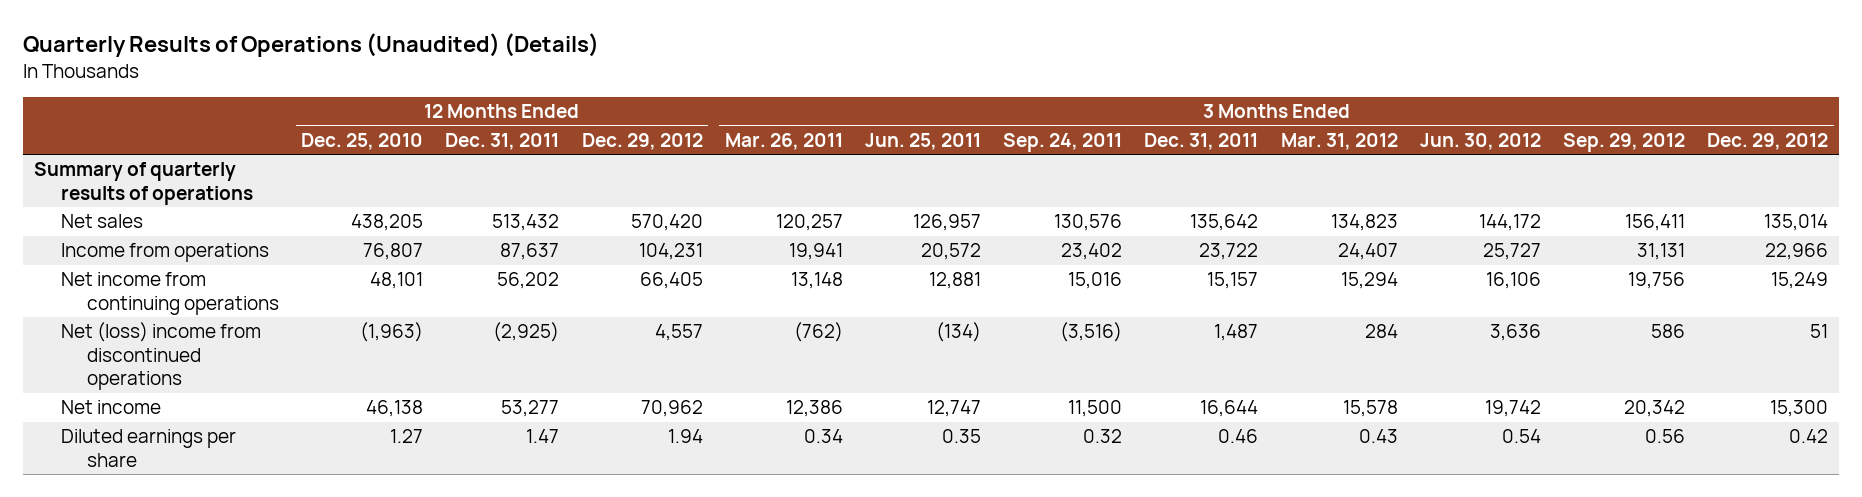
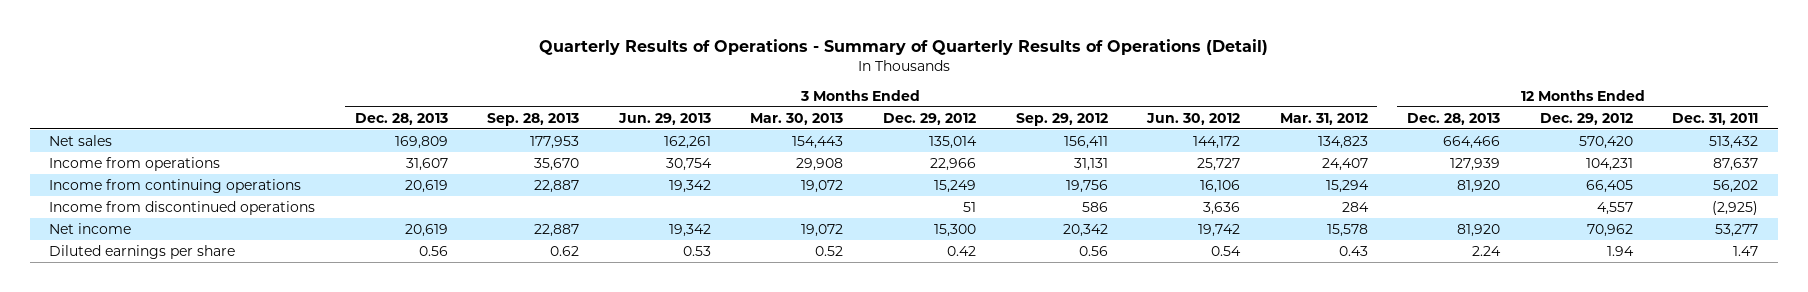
- Quarterly Results of Operations (Unaudited) (Details)
+ Quarterly Results of Operations - Summary of Quarterly Results of Operations (Detail)
- | 12 Months Ended Dec. 25, 2010 | 12 Months Ended Dec. 31, 2011 | 12 Months Ended Dec. 29, 2012 | 3 Months Ended Mar. 26, 2011 | 3 Months Ended Jun. 25, 2011 | 3 Months Ended Sep. 24, 2011 | 3 Months Ended Dec. 31, 2011 | 3 Months Ended Mar. 31, 2012 | 3 Months Ended Jun. 30, 2012 | 3 Months Ended Sep. 29, 2012 | 3 Months Ended Dec. 29, 2012
+ | 3 Months Ended Dec. 28, 2013 | 3 Months Ended Sep. 28, 2013 | 3 Months Ended Jun. 29, 2013 | 3 Months Ended Mar. 30, 2013 | 3 Months Ended Dec. 29, 2012 | 3 Months Ended Sep. 29, 2012 | 3 Months Ended Jun. 30, 2012 | 3 Months Ended Mar. 31, 2012 | 12 Months Ended Dec. 28, 2013 | 12 Months Ended Dec. 29, 2012 | 12 Months Ended Dec. 31, 2011
- Summary of quarterly results of operations
- Net income from continuing operations | 48,101 | 56,202 | 66,405 | 13,148 | 12,881 | 15,016 | 15,157 | 15,294 | 16,106 | 19,756 | 15,249
- Net (loss) income from discontinued operations | (1,963) | (2,925) | 4,557 | (762) | (134) | (3,516) | 1,487 | 284 | 3,636 | 586 | 51
+ Income from continuing operations | 20,619 | 22,887 | 19,342 | 19,072 | 15,249 | 19,756 | 16,106 | 15,294 | 81,920 | 66,405 | 56,202
+ Income from discontinued operations | | | | | 51 | 586 | 3,636 | 284 | | 4,557 | (2,925)

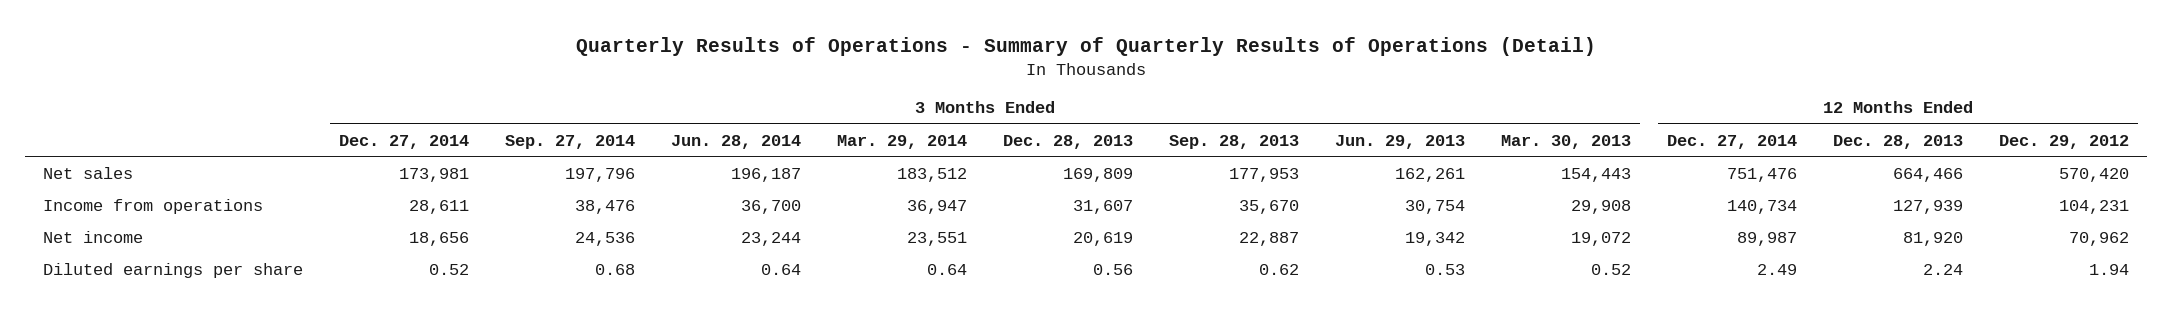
- | 3 Months Ended Dec. 28, 2013 | 3 Months Ended Sep. 28, 2013 | 3 Months Ended Jun. 29, 2013 | 3 Months Ended Mar. 30, 2013 | 3 Months Ended Dec. 29, 2012 | 3 Months Ended Sep. 29, 2012 | 3 Months Ended Jun. 30, 2012 | 3 Months Ended Mar. 31, 2012 | 12 Months Ended Dec. 28, 2013 | 12 Months Ended Dec. 29, 2012 | 12 Months Ended Dec. 31, 2011
+ | 3 Months Ended Dec. 27, 2014 | 3 Months Ended Sep. 27, 2014 | 3 Months Ended Jun. 28, 2014 | 3 Months Ended Mar. 29, 2014 | 3 Months Ended Dec. 28, 2013 | 3 Months Ended Sep. 28, 2013 | 3 Months Ended Jun. 29, 2013 | 3 Months Ended Mar. 30, 2013 | 12 Months Ended Dec. 27, 2014 | 12 Months Ended Dec. 28, 2013 | 12 Months Ended Dec. 29, 2012
- Income from continuing operations | 20,619 | 22,887 | 19,342 | 19,072 | 15,249 | 19,756 | 16,106 | 15,294 | 81,920 | 66,405 | 56,202
- Income from discontinued operations | | | | | 51 | 586 | 3,636 | 284 | | 4,557 | (2,925)

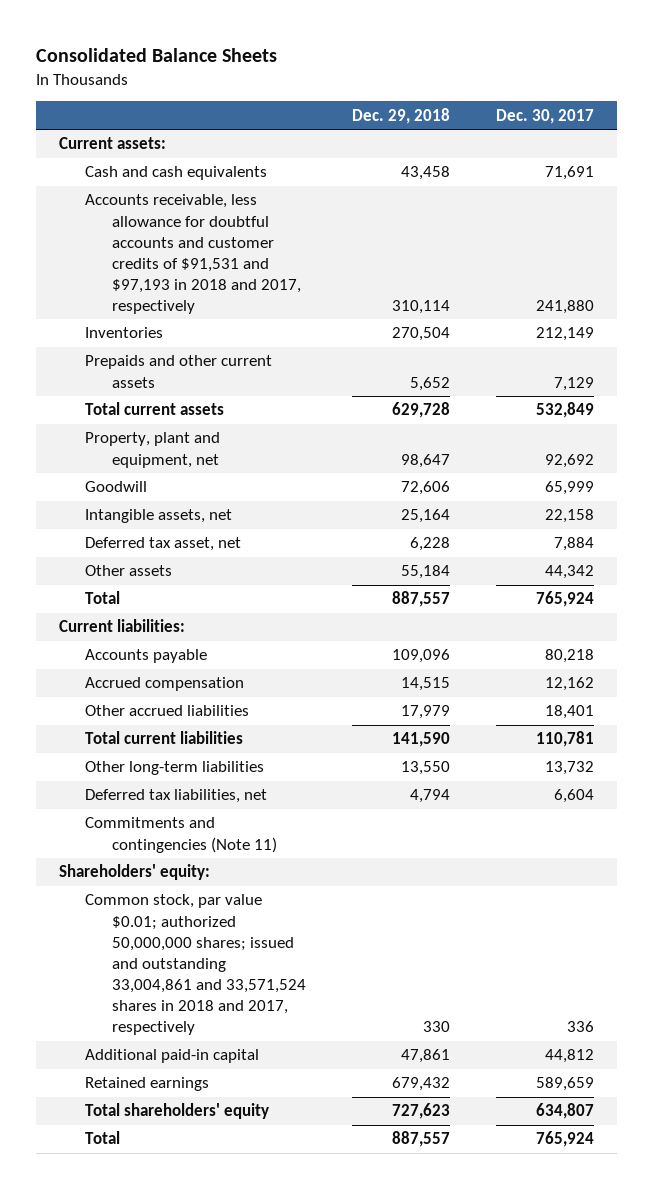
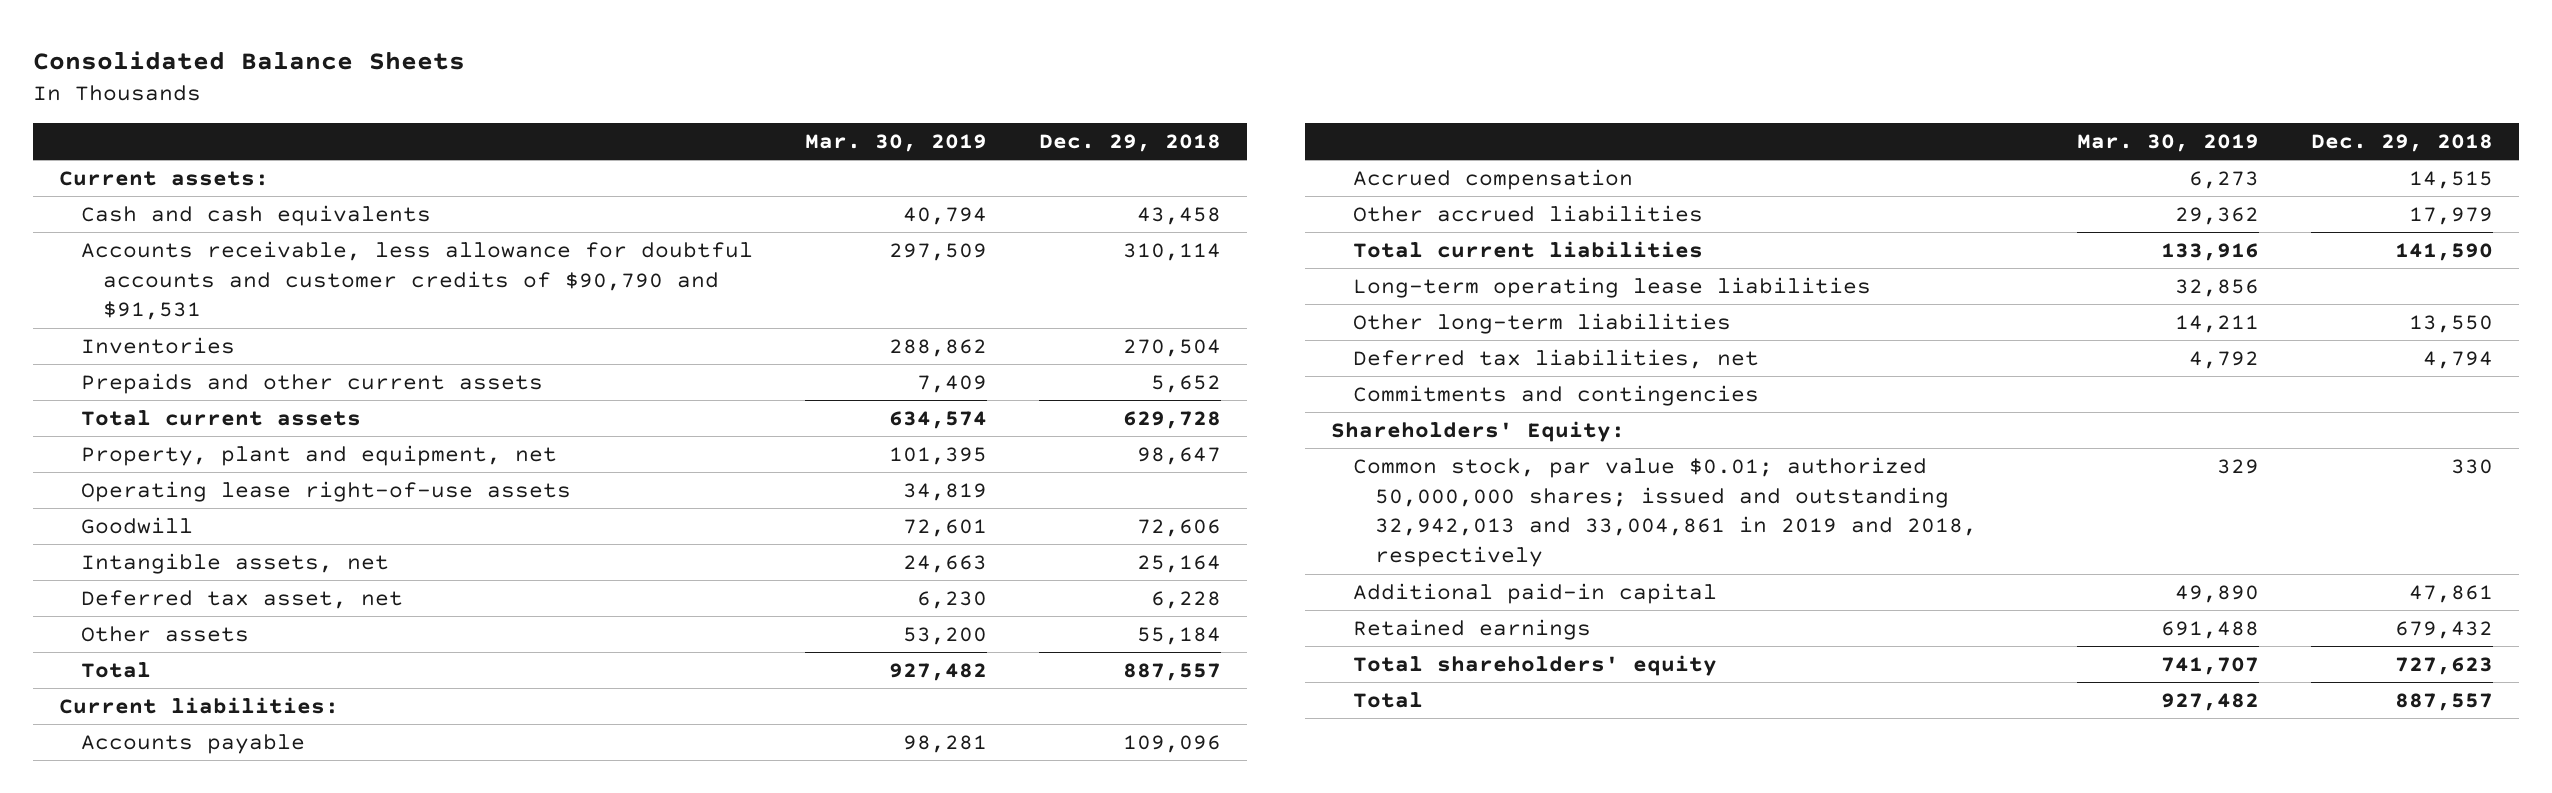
- | Dec. 29, 2018 | Dec. 30, 2017
+ | Mar. 30, 2019 | Dec. 29, 2018
- Accounts receivable, less allowance for doubtful accounts and customer credits of $91,531 and $97,193 in 2018 and 2017, respectively | 310,114 | 241,880
+ Accounts receivable, less allowance for doubtful accounts and customer credits of $90,790 and $91,531 | 297,509 | 310,114
+ Operating lease right-of-use assets | 34,819 |
+ Long-term operating lease liabilities | 32,856 |
- Commitments and contingencies (Note 11)
- Shareholders' equity:
- Common stock, par value $0.01; authorized 50,000,000 shares; issued and outstanding 33,004,861 and 33,571,524 shares in 2018 and 2017, respectively | 330 | 336
+ Commitments and contingencies
+ Shareholders' Equity:
+ Common stock, par value $0.01; authorized 50,000,000 shares; issued and outstanding 32,942,013 and 33,004,861 in 2019 and 2018, respectively | 329 | 330

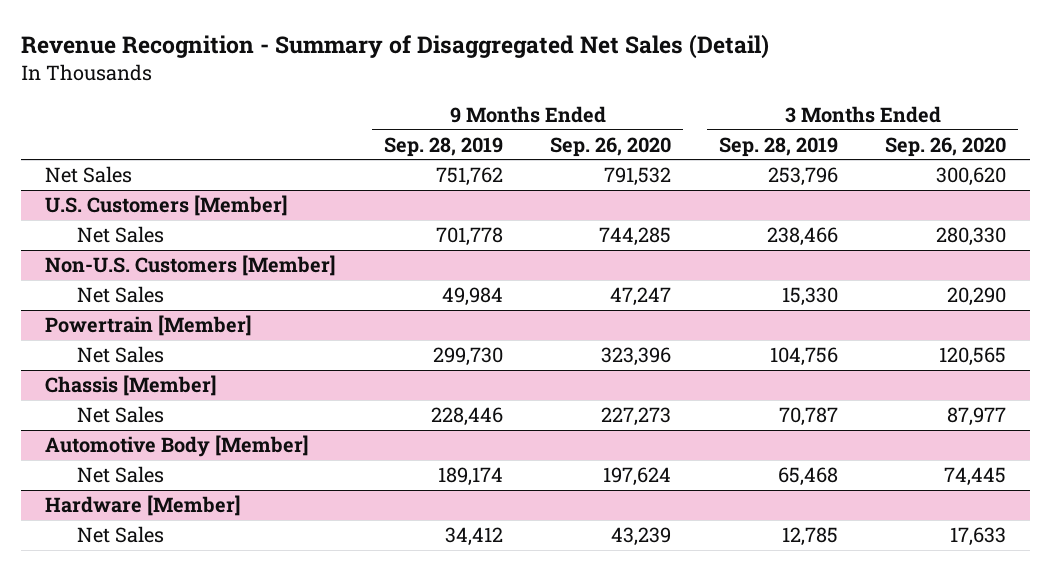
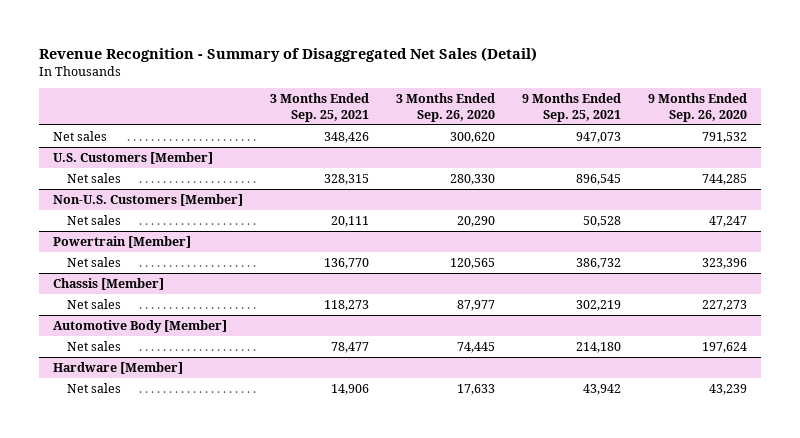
- | 9 Months Ended Sep. 28, 2019 | 9 Months Ended Sep. 26, 2020 | 3 Months Ended Sep. 28, 2019 | 3 Months Ended Sep. 26, 2020
+ | 3 Months Ended Sep. 25, 2021 | 3 Months Ended Sep. 26, 2020 | 9 Months Ended Sep. 25, 2021 | 9 Months Ended Sep. 26, 2020
- Net Sales | 751,762 | 791,532 | 253,796 | 300,620
+ Net sales | 348,426 | 300,620 | 947,073 | 791,532
@ U.S. Customers [Member]
- Net Sales | 701,778 | 744,285 | 238,466 | 280,330
+ Net sales | 328,315 | 280,330 | 896,545 | 744,285
@ Non-U.S. Customers [Member]
- Net Sales | 49,984 | 47,247 | 15,330 | 20,290
+ Net sales | 20,111 | 20,290 | 50,528 | 47,247
@ Powertrain [Member]
- Net Sales | 299,730 | 323,396 | 104,756 | 120,565
+ Net sales | 136,770 | 120,565 | 386,732 | 323,396
@ Chassis [Member]
- Net Sales | 228,446 | 227,273 | 70,787 | 87,977
+ Net sales | 118,273 | 87,977 | 302,219 | 227,273
@ Automotive Body [Member]
- Net Sales | 189,174 | 197,624 | 65,468 | 74,445
+ Net sales | 78,477 | 74,445 | 214,180 | 197,624
@ Hardware [Member]
- Net Sales | 34,412 | 43,239 | 12,785 | 17,633
+ Net sales | 14,906 | 17,633 | 43,942 | 43,239

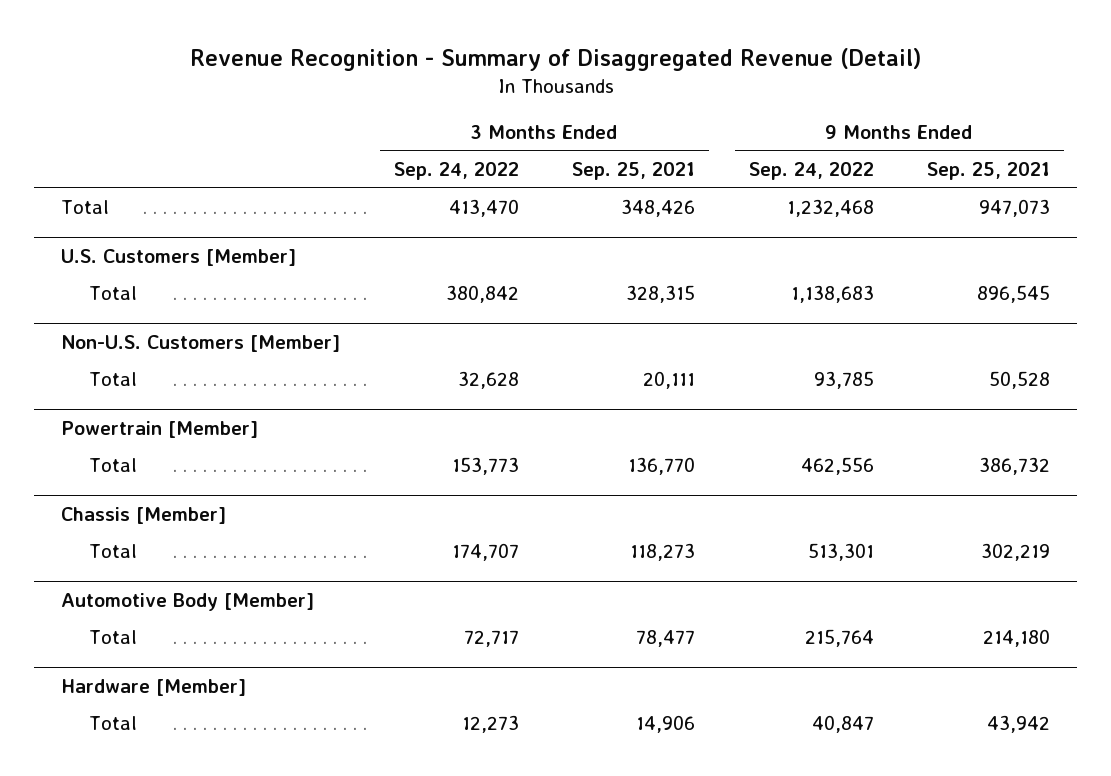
- Revenue Recognition - Summary of Disaggregated Net Sales (Detail)
+ Revenue Recognition - Summary of Disaggregated Revenue (Detail)
- | 3 Months Ended Sep. 25, 2021 | 3 Months Ended Sep. 26, 2020 | 9 Months Ended Sep. 25, 2021 | 9 Months Ended Sep. 26, 2020
+ | 3 Months Ended Sep. 24, 2022 | 3 Months Ended Sep. 25, 2021 | 9 Months Ended Sep. 24, 2022 | 9 Months Ended Sep. 25, 2021
- Net sales | 348,426 | 300,620 | 947,073 | 791,532
+ Total | 413,470 | 348,426 | 1,232,468 | 947,073
@ U.S. Customers [Member]
- Net sales | 328,315 | 280,330 | 896,545 | 744,285
+ Total | 380,842 | 328,315 | 1,138,683 | 896,545
@ Non-U.S. Customers [Member]
- Net sales | 20,111 | 20,290 | 50,528 | 47,247
+ Total | 32,628 | 20,111 | 93,785 | 50,528
@ Powertrain [Member]
- Net sales | 136,770 | 120,565 | 386,732 | 323,396
+ Total | 153,773 | 136,770 | 462,556 | 386,732
@ Chassis [Member]
- Net sales | 118,273 | 87,977 | 302,219 | 227,273
+ Total | 174,707 | 118,273 | 513,301 | 302,219
@ Automotive Body [Member]
- Net sales | 78,477 | 74,445 | 214,180 | 197,624
+ Total | 72,717 | 78,477 | 215,764 | 214,180
@ Hardware [Member]
- Net sales | 14,906 | 17,633 | 43,942 | 43,239
+ Total | 12,273 | 14,906 | 40,847 | 43,942

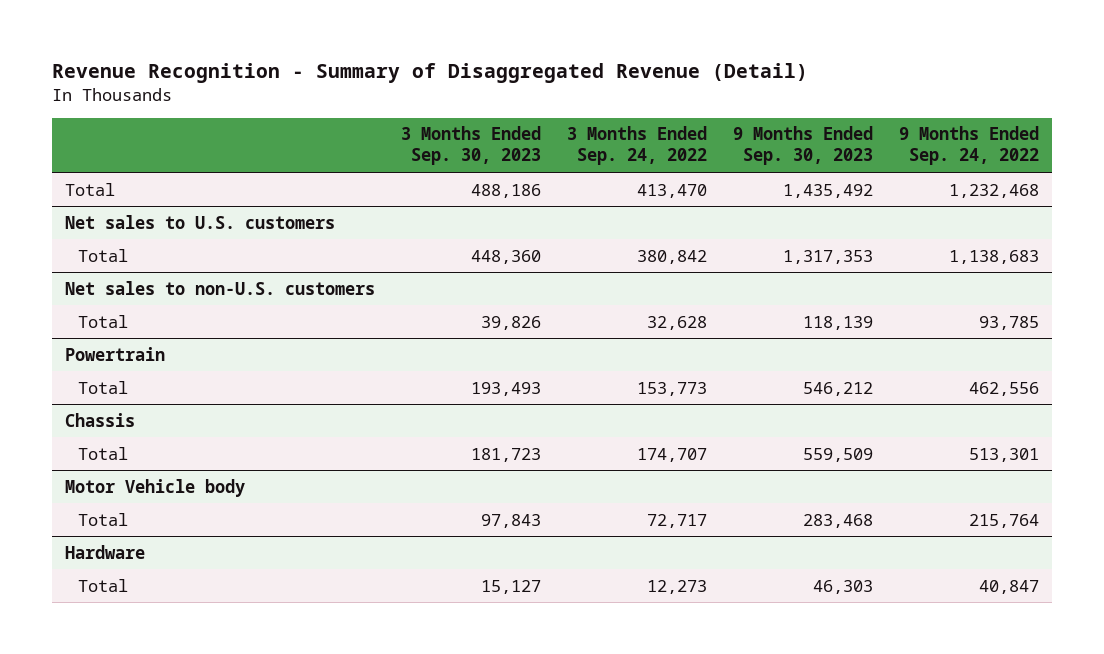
- | 3 Months Ended Sep. 24, 2022 | 3 Months Ended Sep. 25, 2021 | 9 Months Ended Sep. 24, 2022 | 9 Months Ended Sep. 25, 2021
+ | 3 Months Ended Sep. 30, 2023 | 3 Months Ended Sep. 24, 2022 | 9 Months Ended Sep. 30, 2023 | 9 Months Ended Sep. 24, 2022
- U.S. Customers [Member]
+ Net sales to U.S. customers
- Non-U.S. Customers [Member]
+ Net sales to non-U.S. customers
- Powertrain [Member]
+ Powertrain
- Chassis [Member]
+ Chassis
- Automotive Body [Member]
+ Motor Vehicle body
- Hardware [Member]
+ Hardware

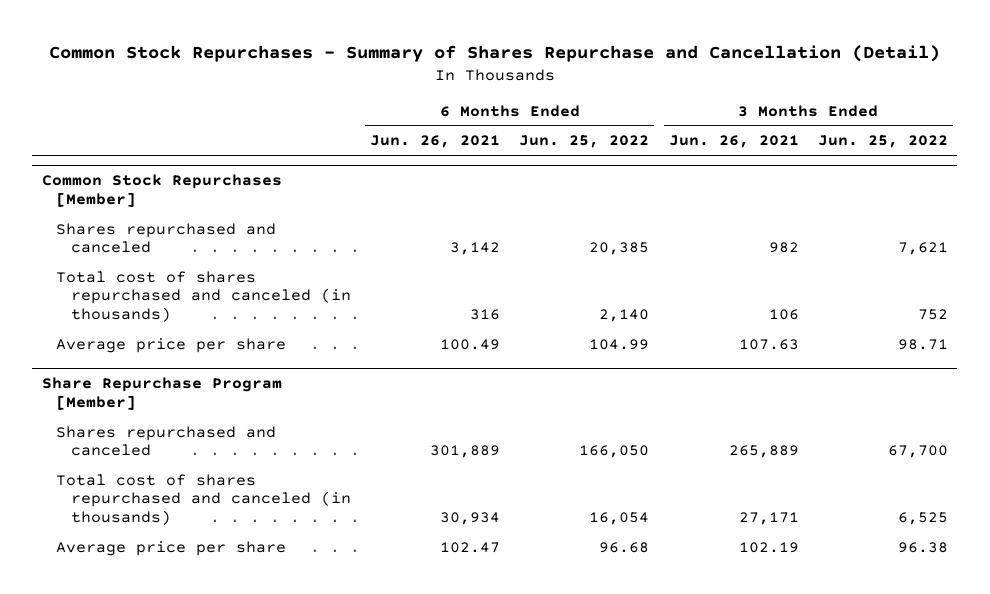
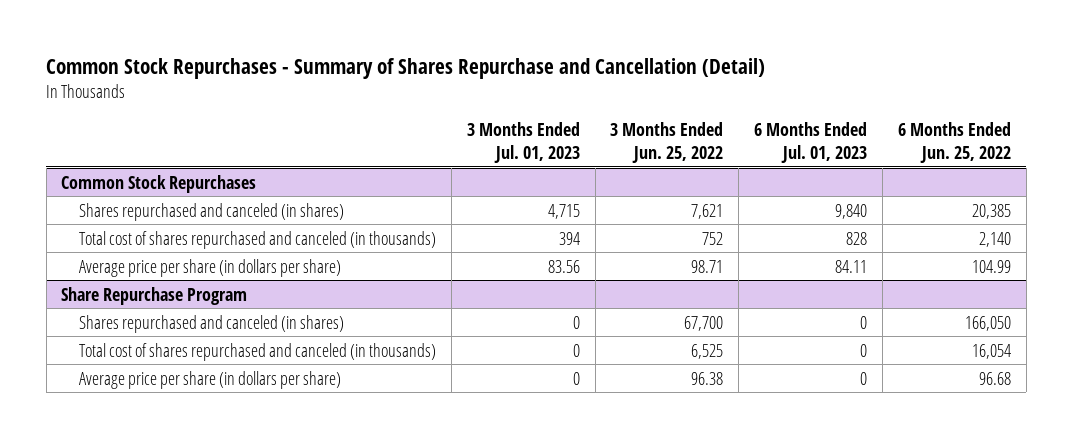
- | 6 Months Ended Jun. 26, 2021 | 6 Months Ended Jun. 25, 2022 | 3 Months Ended Jun. 26, 2021 | 3 Months Ended Jun. 25, 2022
+ | 3 Months Ended Jul. 01, 2023 | 3 Months Ended Jun. 25, 2022 | 6 Months Ended Jul. 01, 2023 | 6 Months Ended Jun. 25, 2022
- Common Stock Repurchases [Member]
- Shares repurchased and canceled | 3,142 | 20,385 | 982 | 7,621
+ Common Stock Repurchases
+ Shares repurchased and canceled (in shares) | 4,715 | 7,621 | 9,840 | 20,385
- Average price per share | 100.49 | 104.99 | 107.63 | 98.71
- Share Repurchase Program [Member]
- Shares repurchased and canceled | 301,889 | 166,050 | 265,889 | 67,700
+ Average price per share (in dollars per share) | 83.56 | 98.71 | 84.11 | 104.99
+ Share Repurchase Program
+ Shares repurchased and canceled (in shares) | 0 | 67,700 | 0 | 166,050
- Average price per share | 102.47 | 96.68 | 102.19 | 96.38
+ Average price per share (in dollars per share) | 0 | 96.38 | 0 | 96.68

